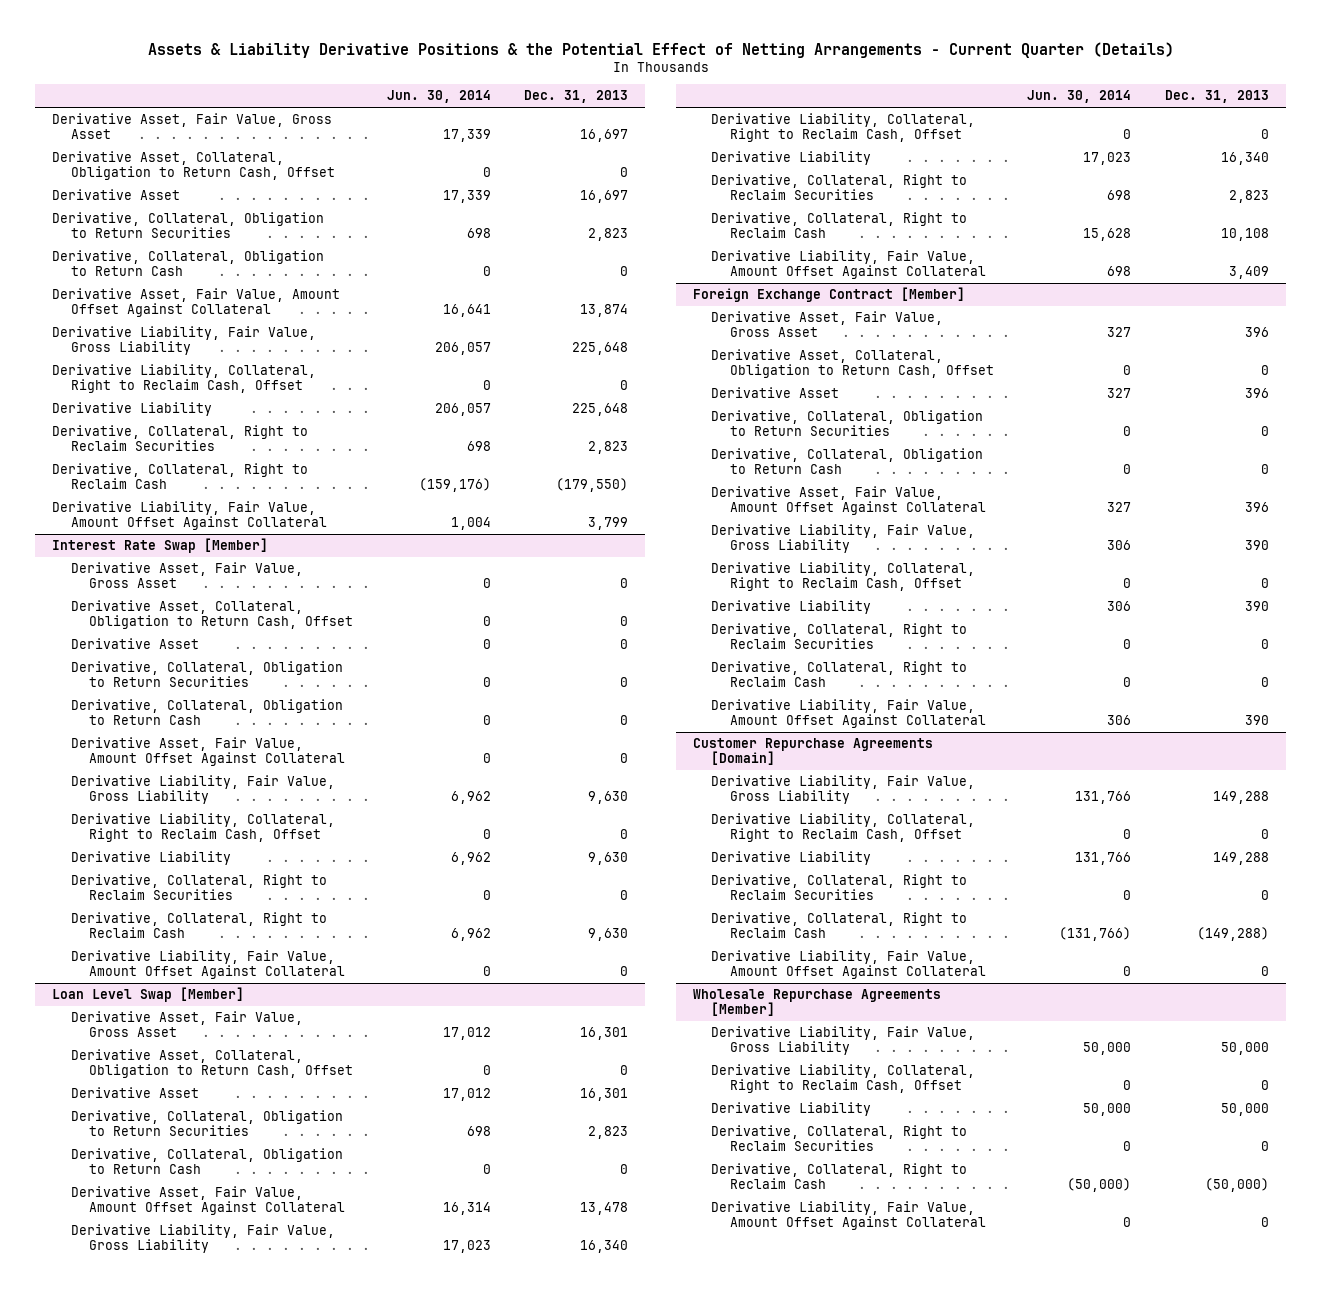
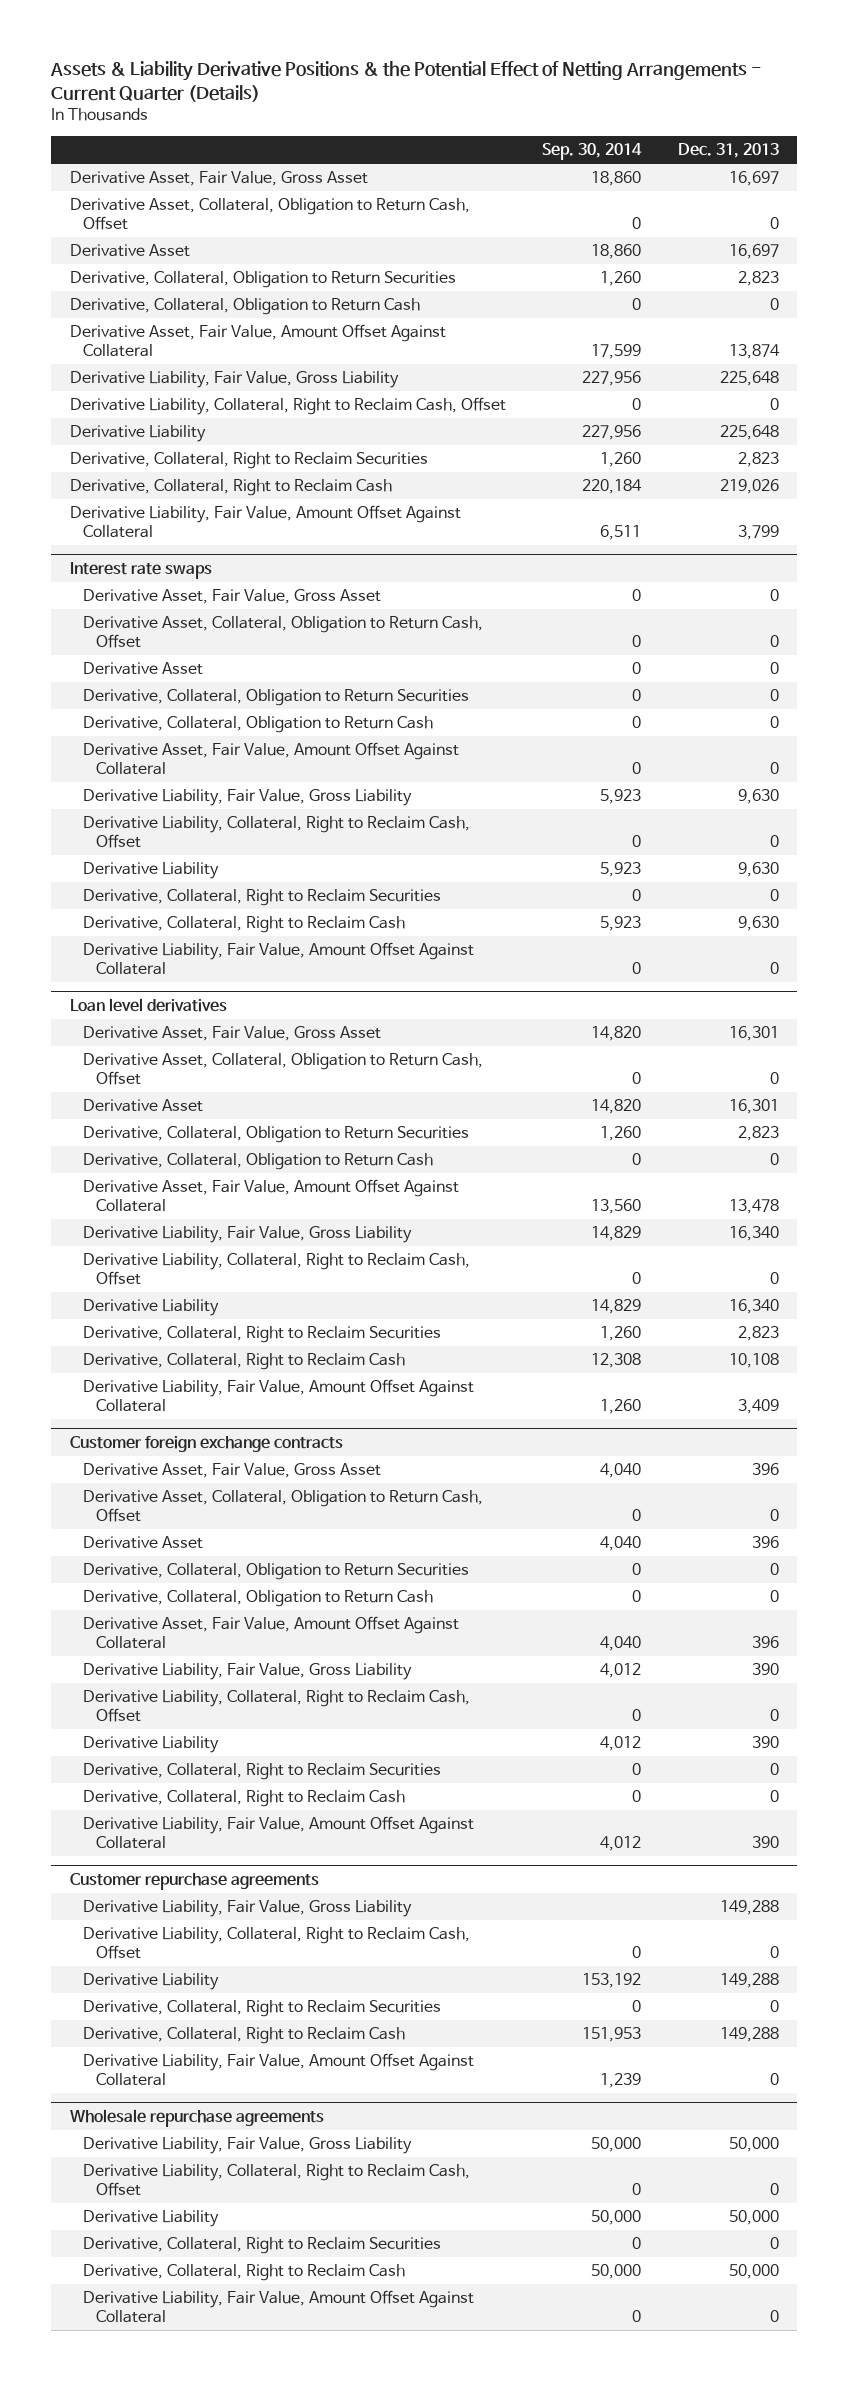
- | Jun. 30, 2014 | Dec. 31, 2013
+ | Sep. 30, 2014 | Dec. 31, 2013
- Derivative, Collateral, Right to Reclaim Cash | (159,176) | (179,550)
+ Derivative, Collateral, Right to Reclaim Cash | 220,184 | 219,026
- Interest Rate Swap [Member]
+ Interest rate swaps
- Loan Level Swap [Member]
+ Loan level derivatives
- Foreign Exchange Contract [Member]
+ Customer foreign exchange contracts
- Customer Repurchase Agreements [Domain]
+ Customer repurchase agreements
- Derivative, Collateral, Right to Reclaim Cash | (131,766) | (149,288)
+ Derivative, Collateral, Right to Reclaim Cash | 151,953 | 149,288
- Wholesale Repurchase Agreements [Member]
+ Wholesale repurchase agreements
- Derivative, Collateral, Right to Reclaim Cash | (50,000) | (50,000)
+ Derivative, Collateral, Right to Reclaim Cash | 50,000 | 50,000

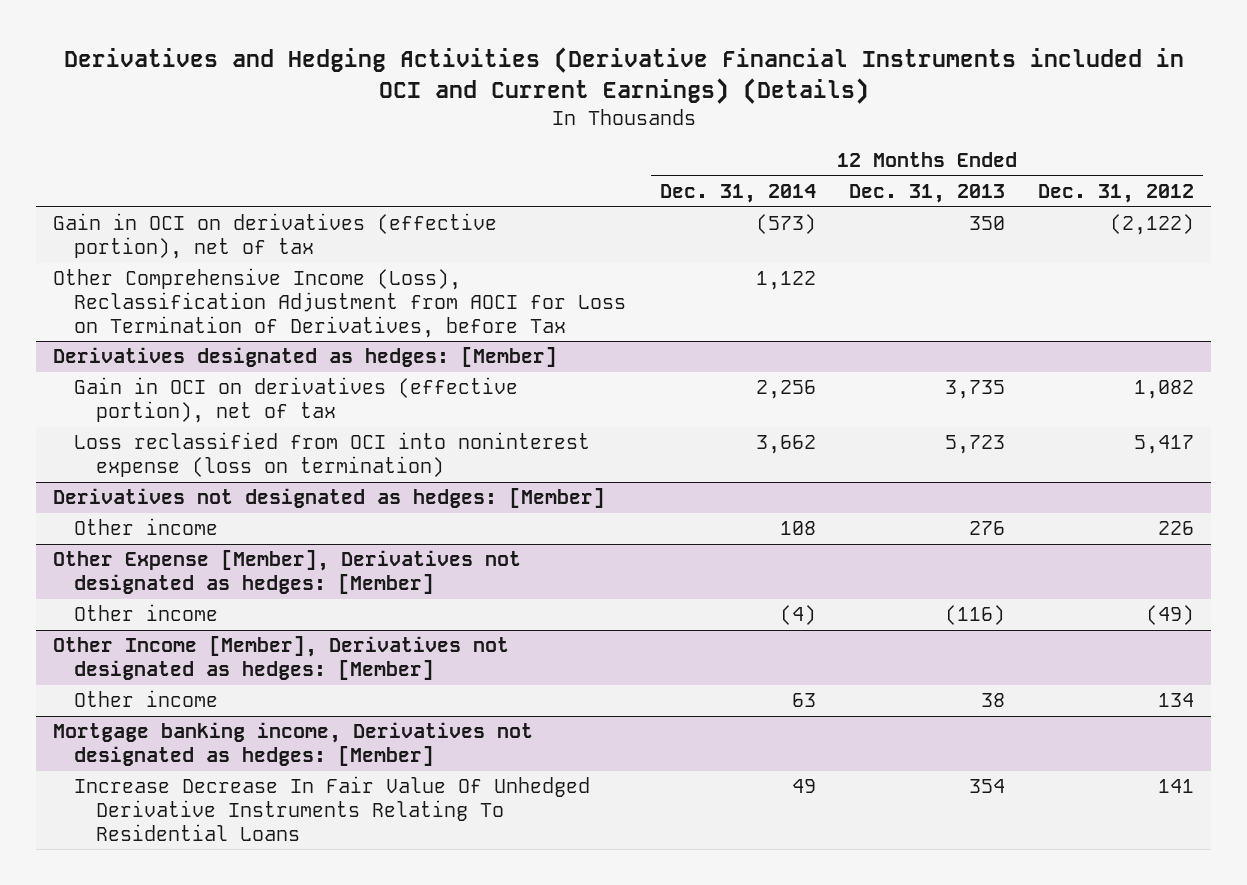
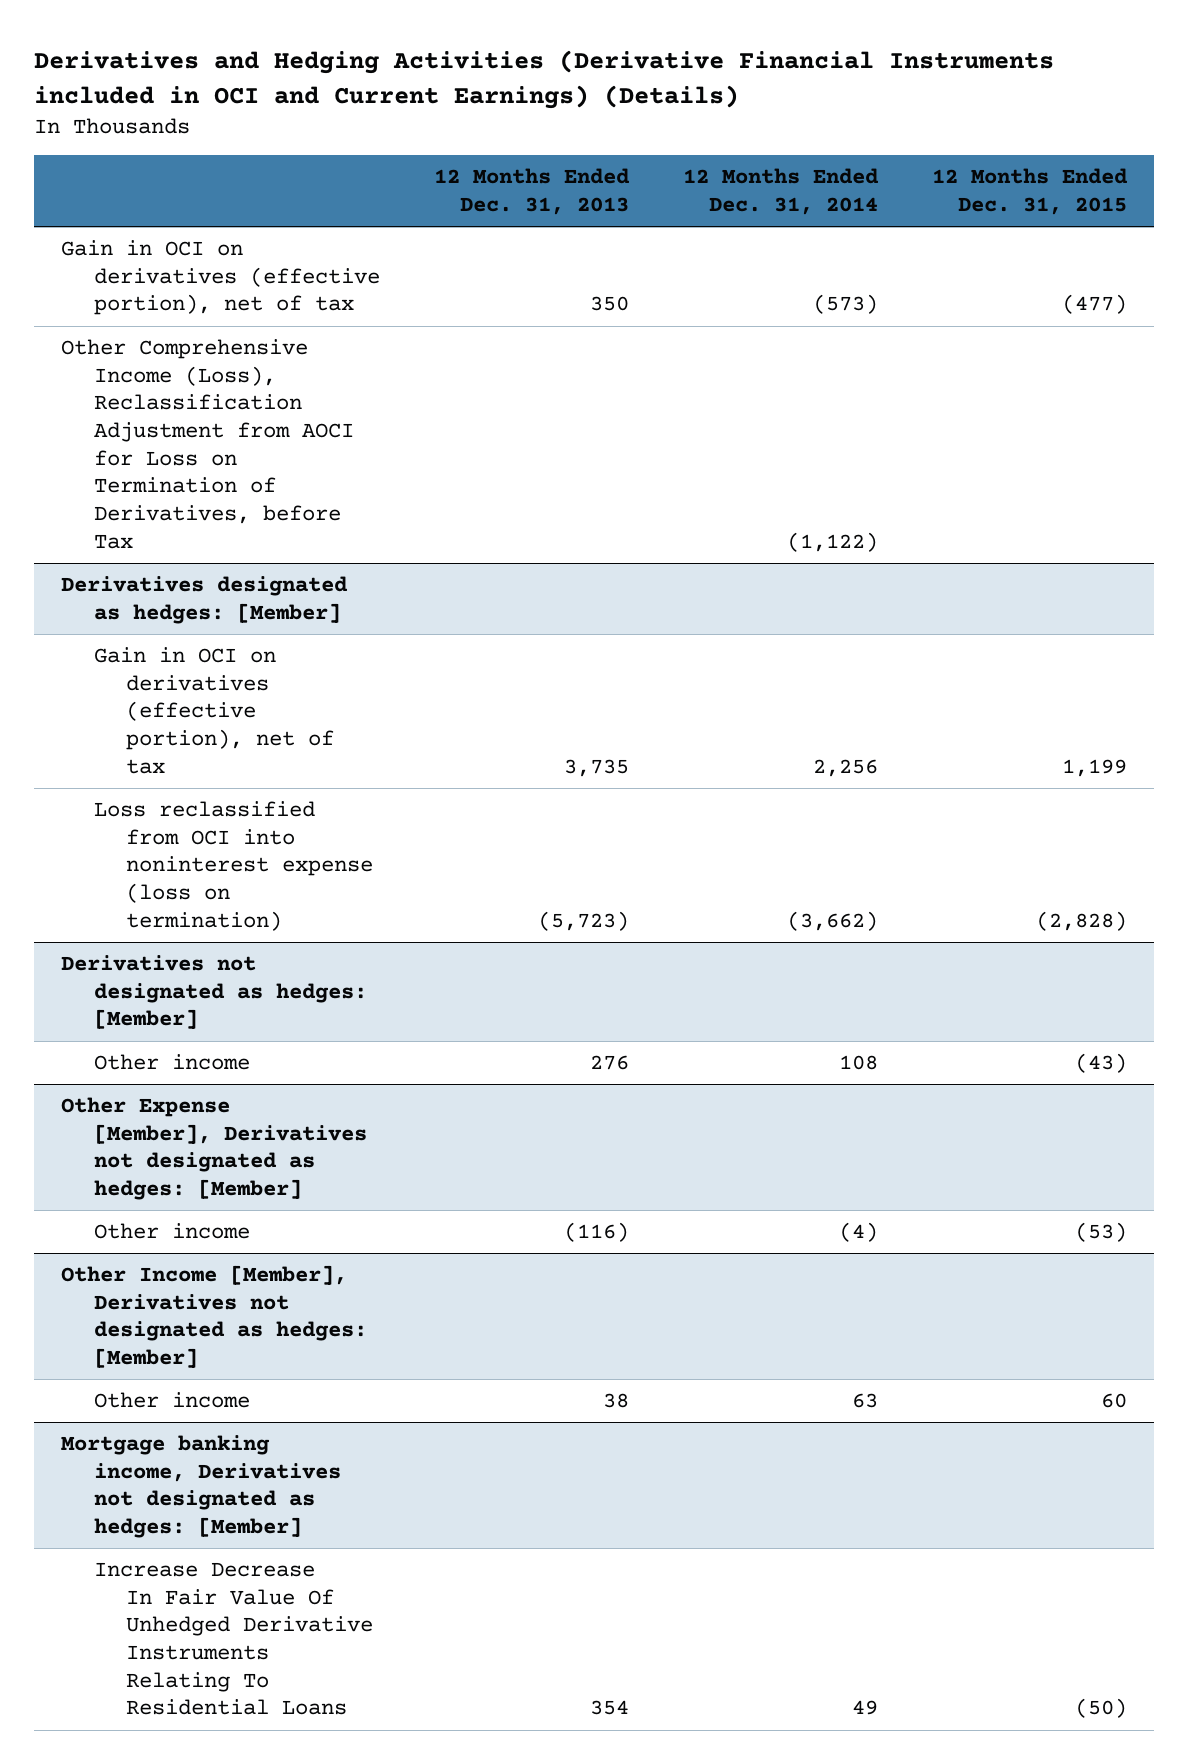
- | 12 Months Ended Dec. 31, 2014 | 12 Months Ended Dec. 31, 2013 | 12 Months Ended Dec. 31, 2012
+ | 12 Months Ended Dec. 31, 2013 | 12 Months Ended Dec. 31, 2014 | 12 Months Ended Dec. 31, 2015
- Other Comprehensive Income (Loss), Reclassification Adjustment from AOCI for Loss on Termination of Derivatives, before Tax | 1,122 | |
+ Other Comprehensive Income (Loss), Reclassification Adjustment from AOCI for Loss on Termination of Derivatives, before Tax | | (1,122) |
@ Derivatives designated as hedges: [Member]
- Loss reclassified from OCI into noninterest expense (loss on termination) | 3,662 | 5,723 | 5,417
+ Loss reclassified from OCI into noninterest expense (loss on termination) | (5,723) | (3,662) | (2,828)

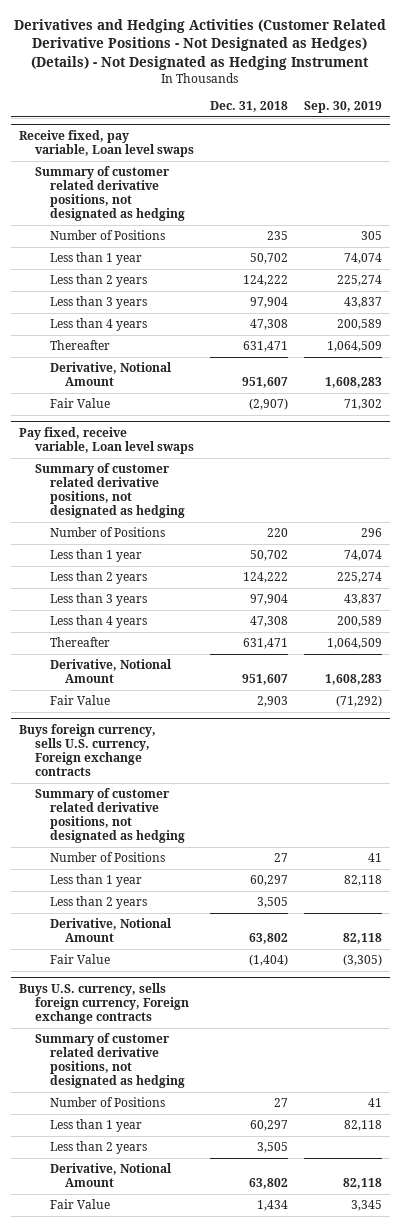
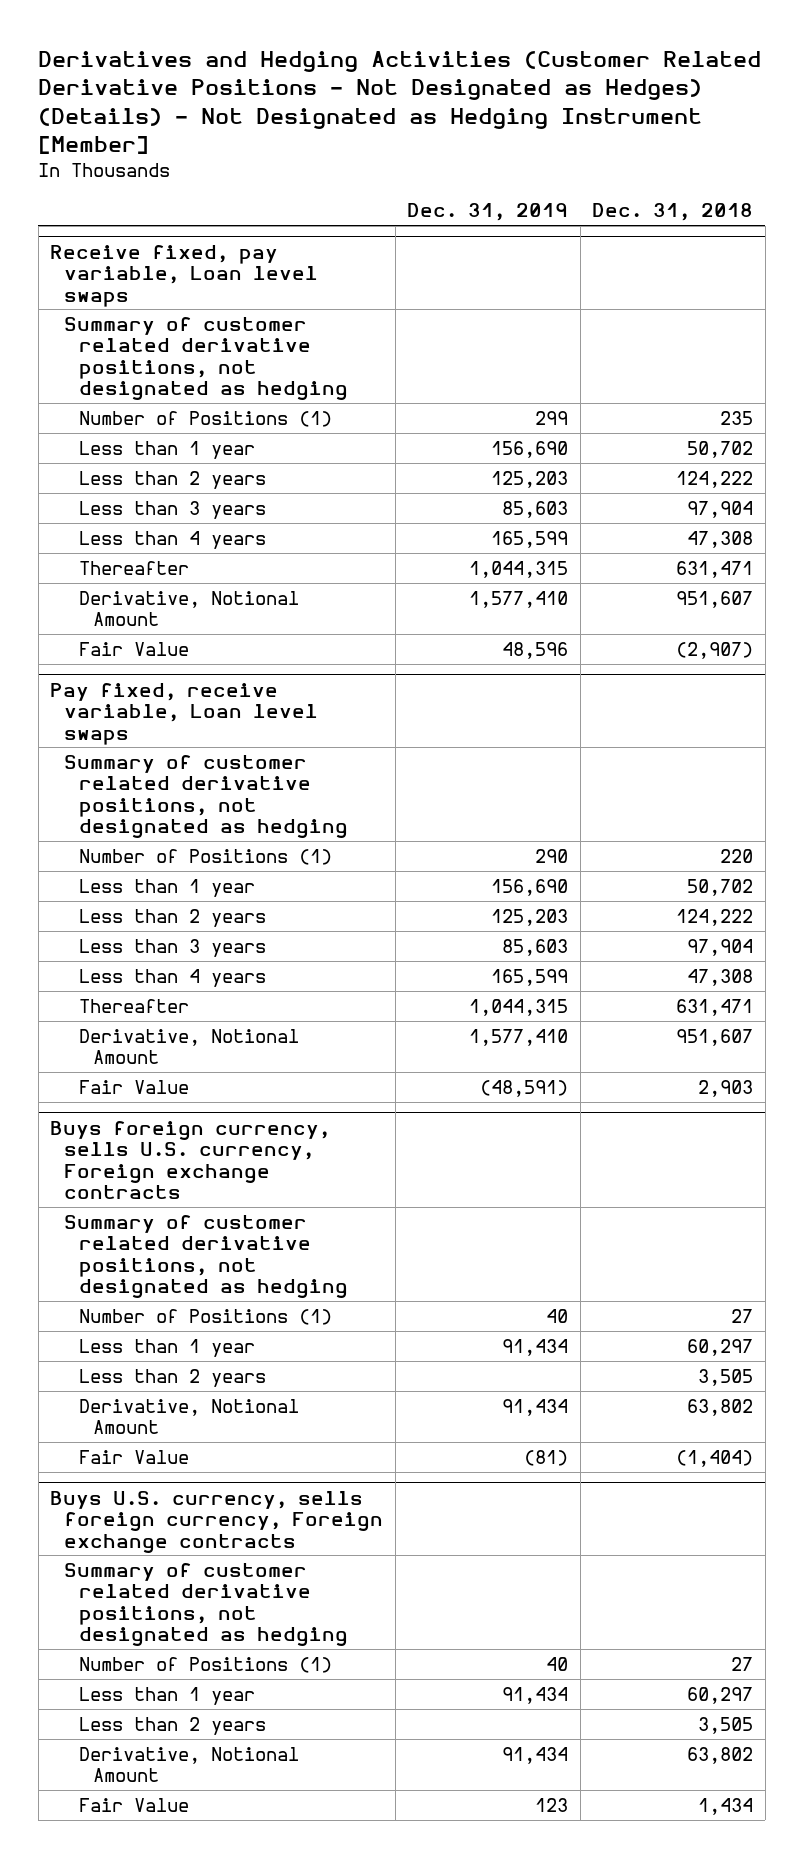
- Derivatives and Hedging Activities (Customer Related Derivative Positions - Not Designated as Hedges) (Details) - Not Designated as Hedging Instrument
+ Derivatives and Hedging Activities (Customer Related Derivative Positions - Not Designated as Hedges) (Details) - Not Designated as Hedging Instrument [Member]
- | Dec. 31, 2018 | Sep. 30, 2019
+ | Dec. 31, 2019 | Dec. 31, 2018
@ Receive fixed, pay variable, Loan level swaps
- Number of Positions | 235 | 305
+ Number of Positions (1) | 299 | 235
@ Pay fixed, receive variable, Loan level swaps
- Number of Positions | 220 | 296
+ Number of Positions (1) | 290 | 220
@ Buys foreign currency, sells U.S. currency, Foreign exchange contracts
- Number of Positions | 27 | 41
+ Number of Positions (1) | 40 | 27
@ Buys U.S. currency, sells foreign currency, Foreign exchange contracts
- Number of Positions | 27 | 41
+ Number of Positions (1) | 40 | 27

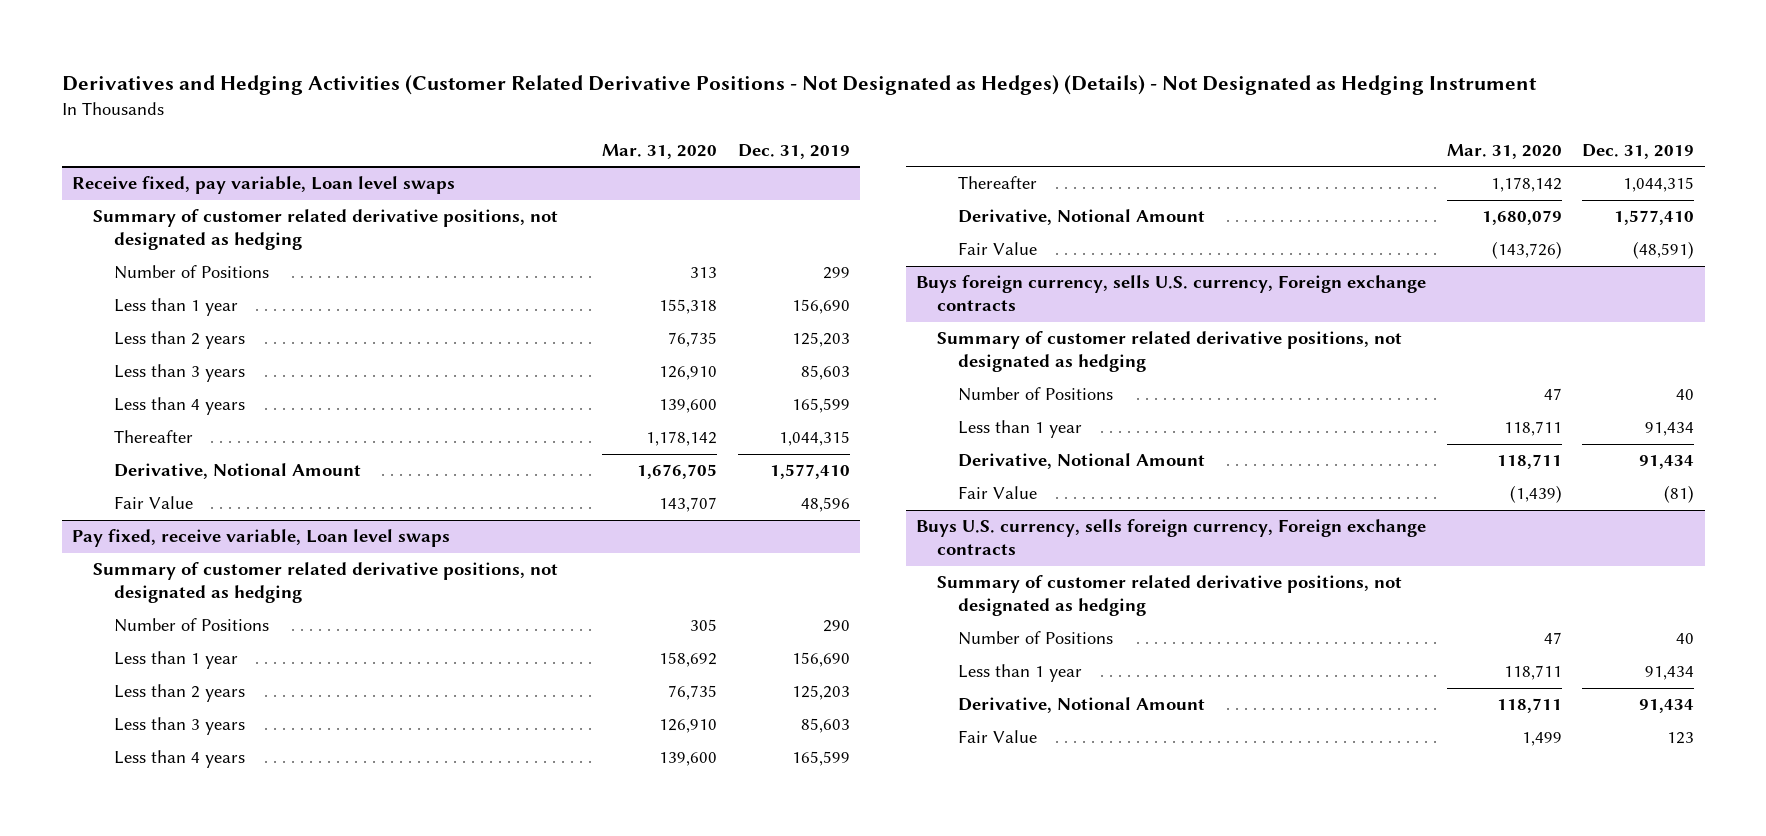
- Derivatives and Hedging Activities (Customer Related Derivative Positions - Not Designated as Hedges) (Details) - Not Designated as Hedging Instrument [Member]
+ Derivatives and Hedging Activities (Customer Related Derivative Positions - Not Designated as Hedges) (Details) - Not Designated as Hedging Instrument
- | Dec. 31, 2019 | Dec. 31, 2018
+ | Mar. 31, 2020 | Dec. 31, 2019
@ Receive fixed, pay variable, Loan level swaps
- Number of Positions (1) | 299 | 235
+ Number of Positions | 313 | 299
@ Pay fixed, receive variable, Loan level swaps
- Number of Positions (1) | 290 | 220
+ Number of Positions | 305 | 290
@ Buys foreign currency, sells U.S. currency, Foreign exchange contracts
- Number of Positions (1) | 40 | 27
+ Number of Positions | 47 | 40
- Less than 2 years | | 3,505
@ Buys U.S. currency, sells foreign currency, Foreign exchange contracts
- Number of Positions (1) | 40 | 27
+ Number of Positions | 47 | 40
- Less than 2 years | | 3,505

